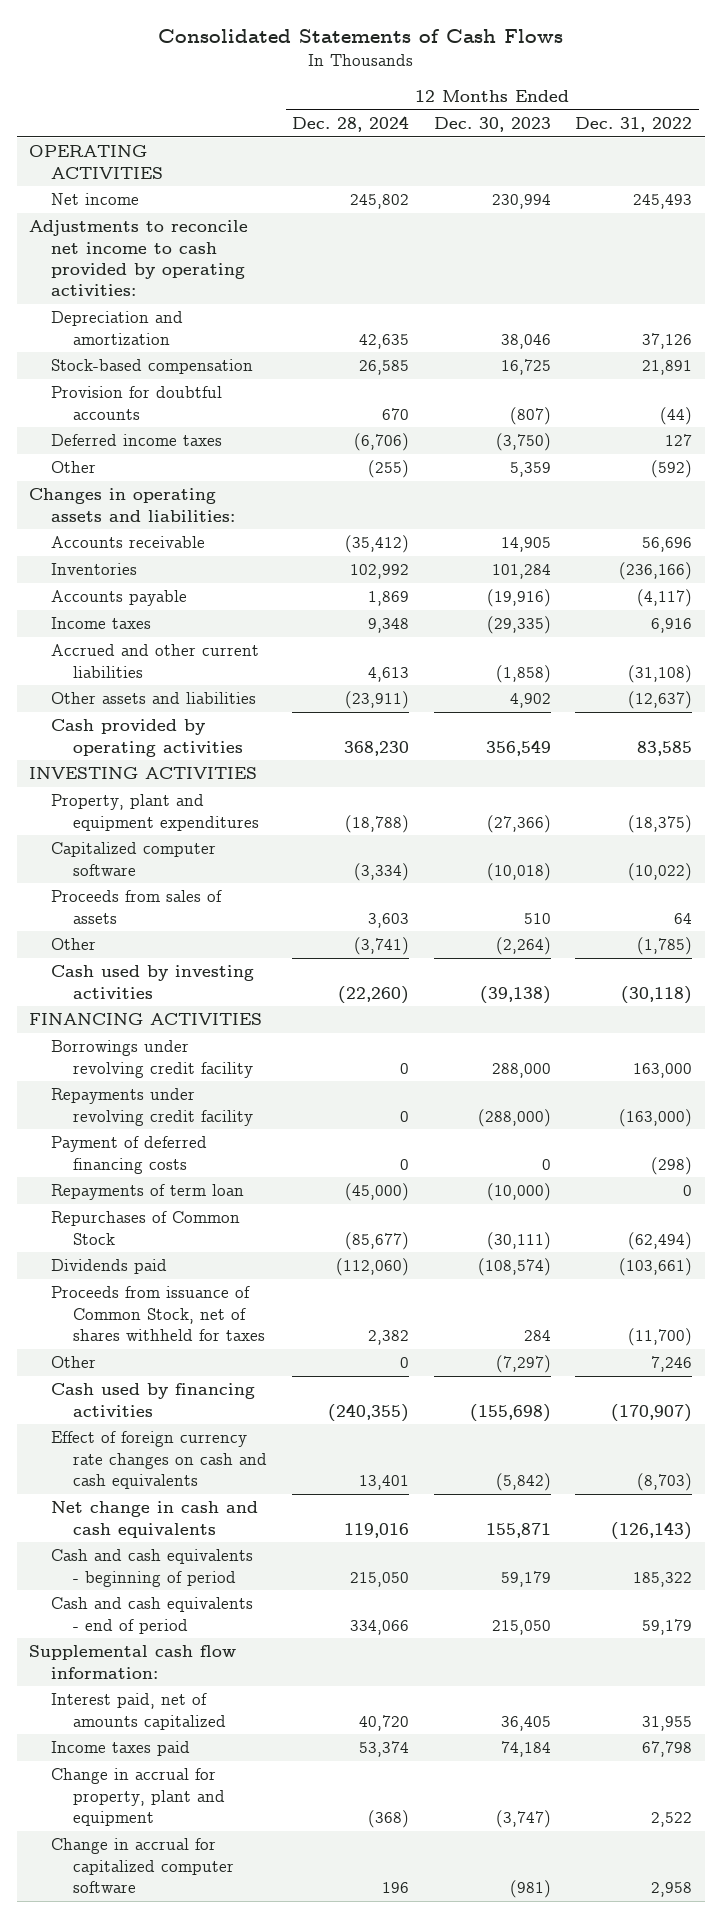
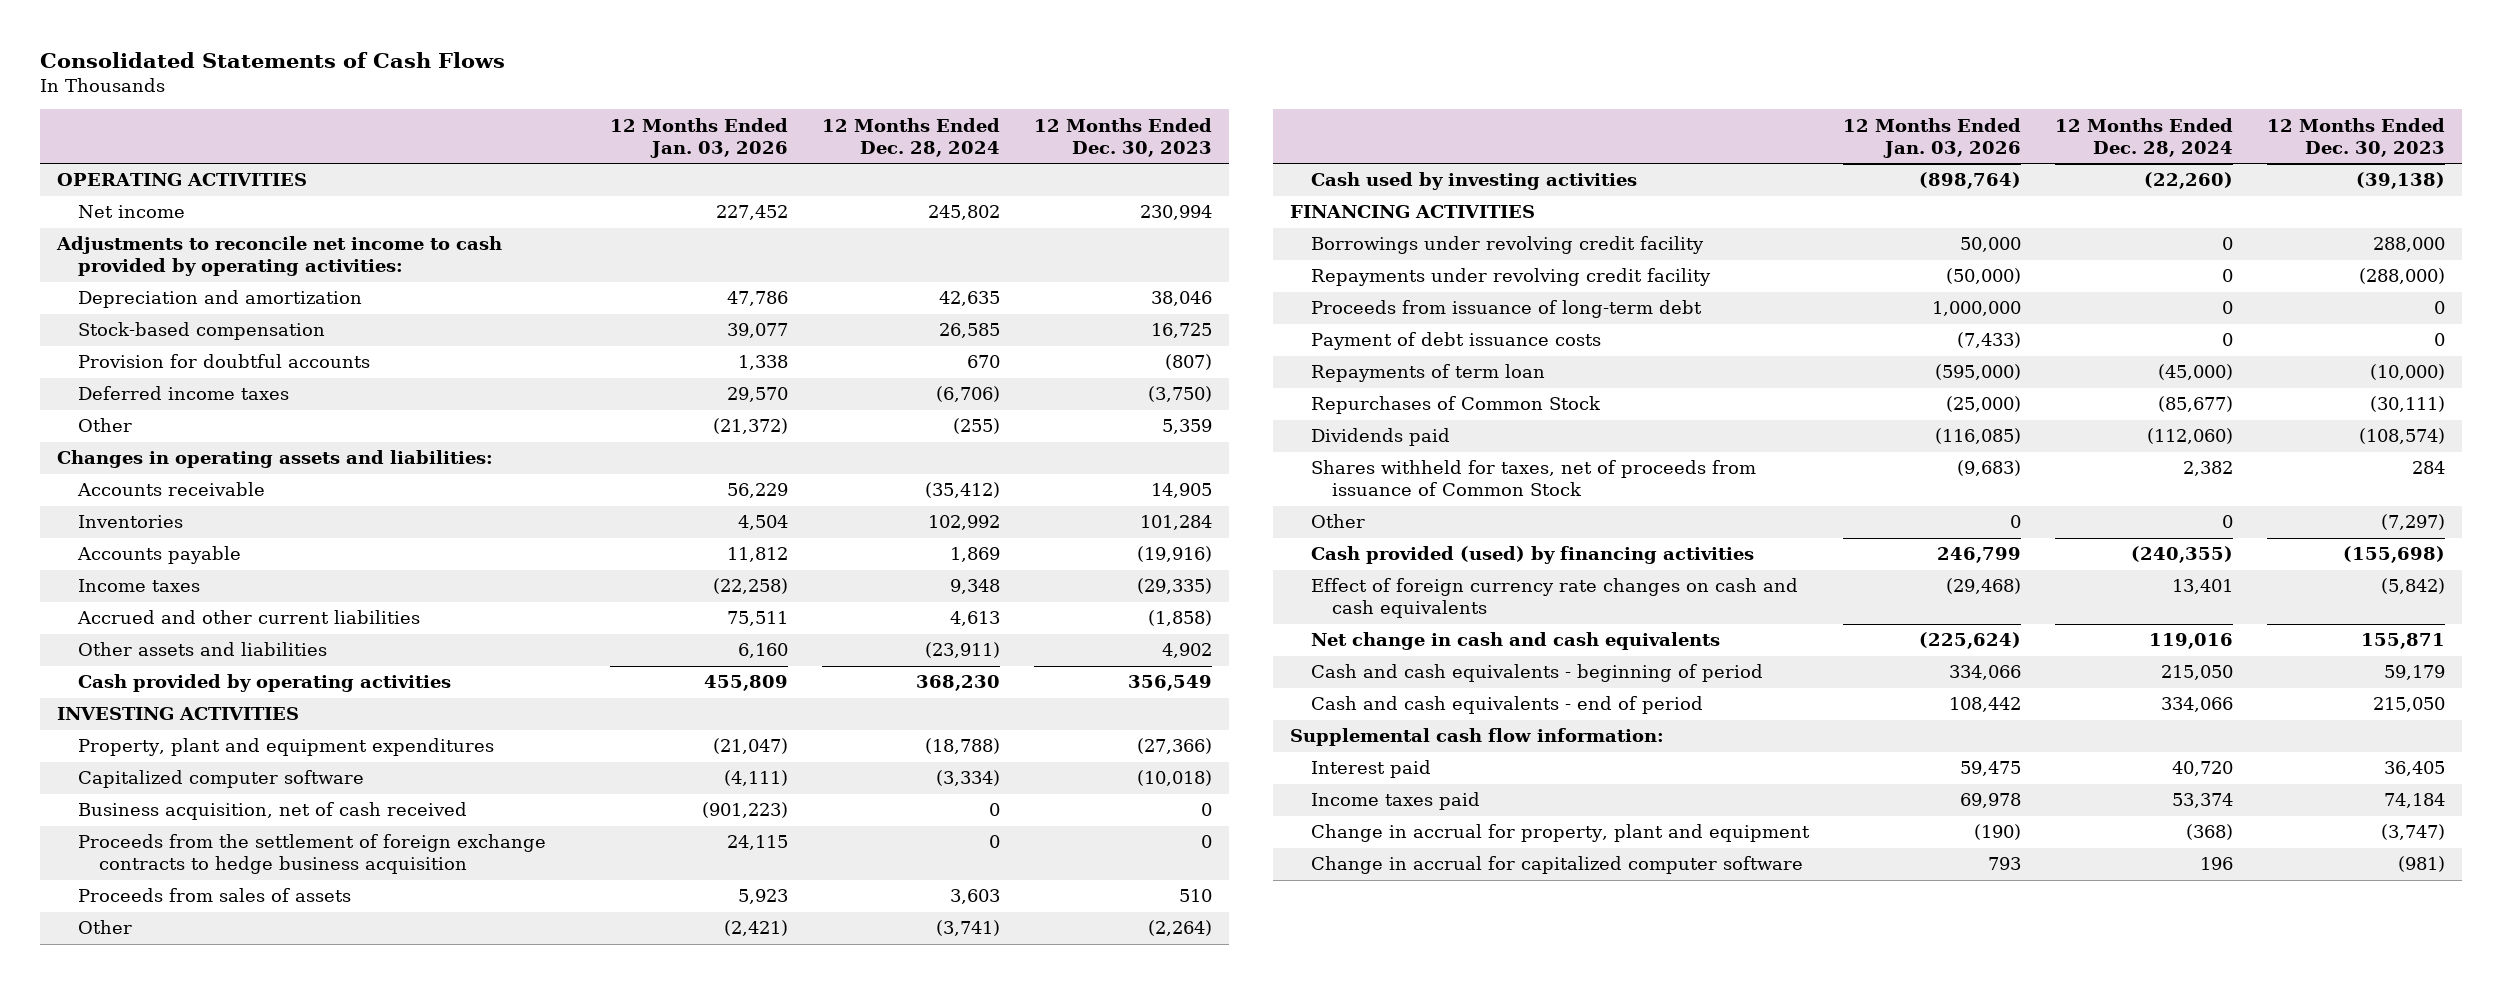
- | 12 Months Ended Dec. 28, 2024 | 12 Months Ended Dec. 30, 2023 | 12 Months Ended Dec. 31, 2022
+ | 12 Months Ended Jan. 03, 2026 | 12 Months Ended Dec. 28, 2024 | 12 Months Ended Dec. 30, 2023
+ Business acquisition, net of cash received | (901,223) | 0 | 0
+ Proceeds from the settlement of foreign exchange contracts to hedge business acquisition | 24,115 | 0 | 0
- Payment of deferred financing costs | 0 | 0 | (298)
+ Proceeds from issuance of long-term debt | 1,000,000 | 0 | 0
+ Payment of debt issuance costs | (7,433) | 0 | 0
- Proceeds from issuance of Common Stock, net of shares withheld for taxes | 2,382 | 284 | (11,700)
+ Shares withheld for taxes, net of proceeds from issuance of Common Stock | (9,683) | 2,382 | 284
- Cash used by financing activities | (240,355) | (155,698) | (170,907)
+ Cash provided (used) by financing activities | 246,799 | (240,355) | (155,698)
- Interest paid, net of amounts capitalized | 40,720 | 36,405 | 31,955
+ Interest paid | 59,475 | 40,720 | 36,405

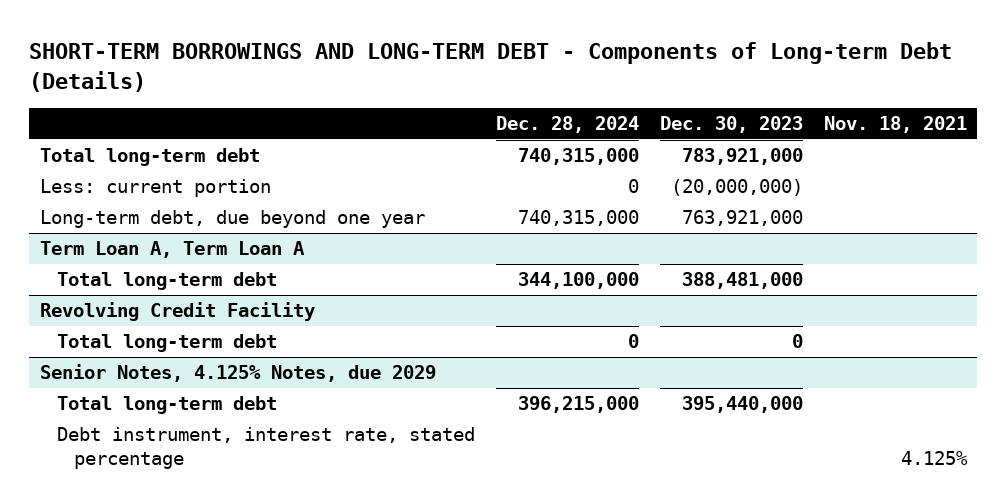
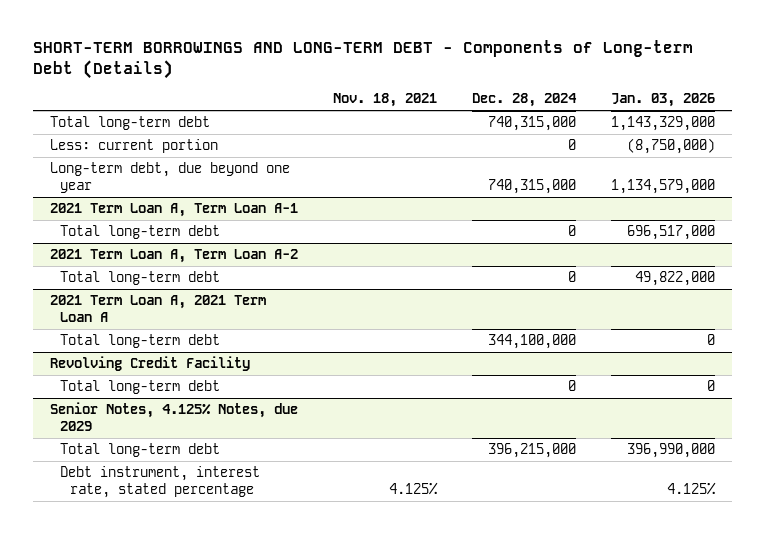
- | Dec. 28, 2024 | Dec. 30, 2023 | Nov. 18, 2021
+ | Nov. 18, 2021 | Dec. 28, 2024 | Jan. 03, 2026
- Term Loan A, Term Loan A
+ 2021 Term Loan A, Term Loan A-1
+ Total long-term debt | | 0 | 696,517,000
+ 2021 Term Loan A, Term Loan A-2
+ Total long-term debt | | 0 | 49,822,000
+ 2021 Term Loan A, 2021 Term Loan A

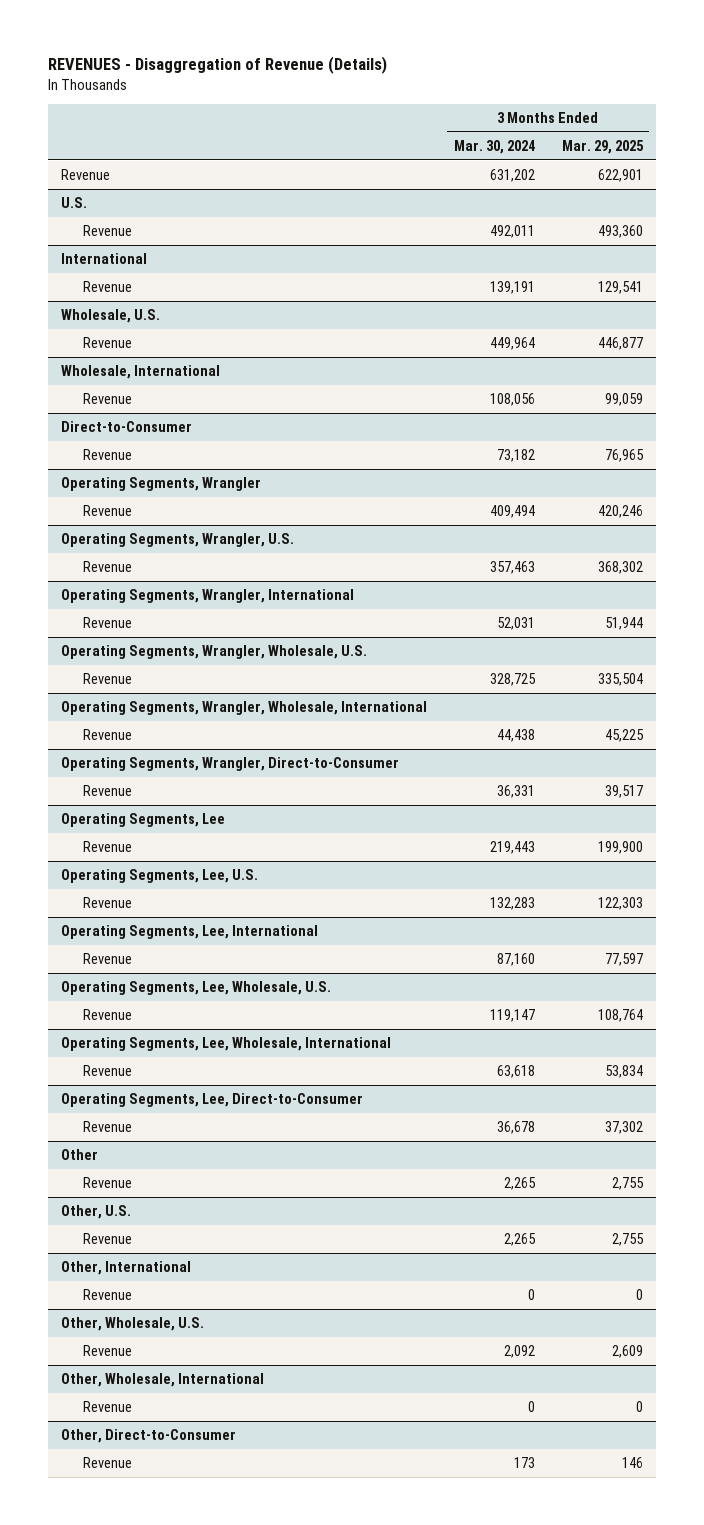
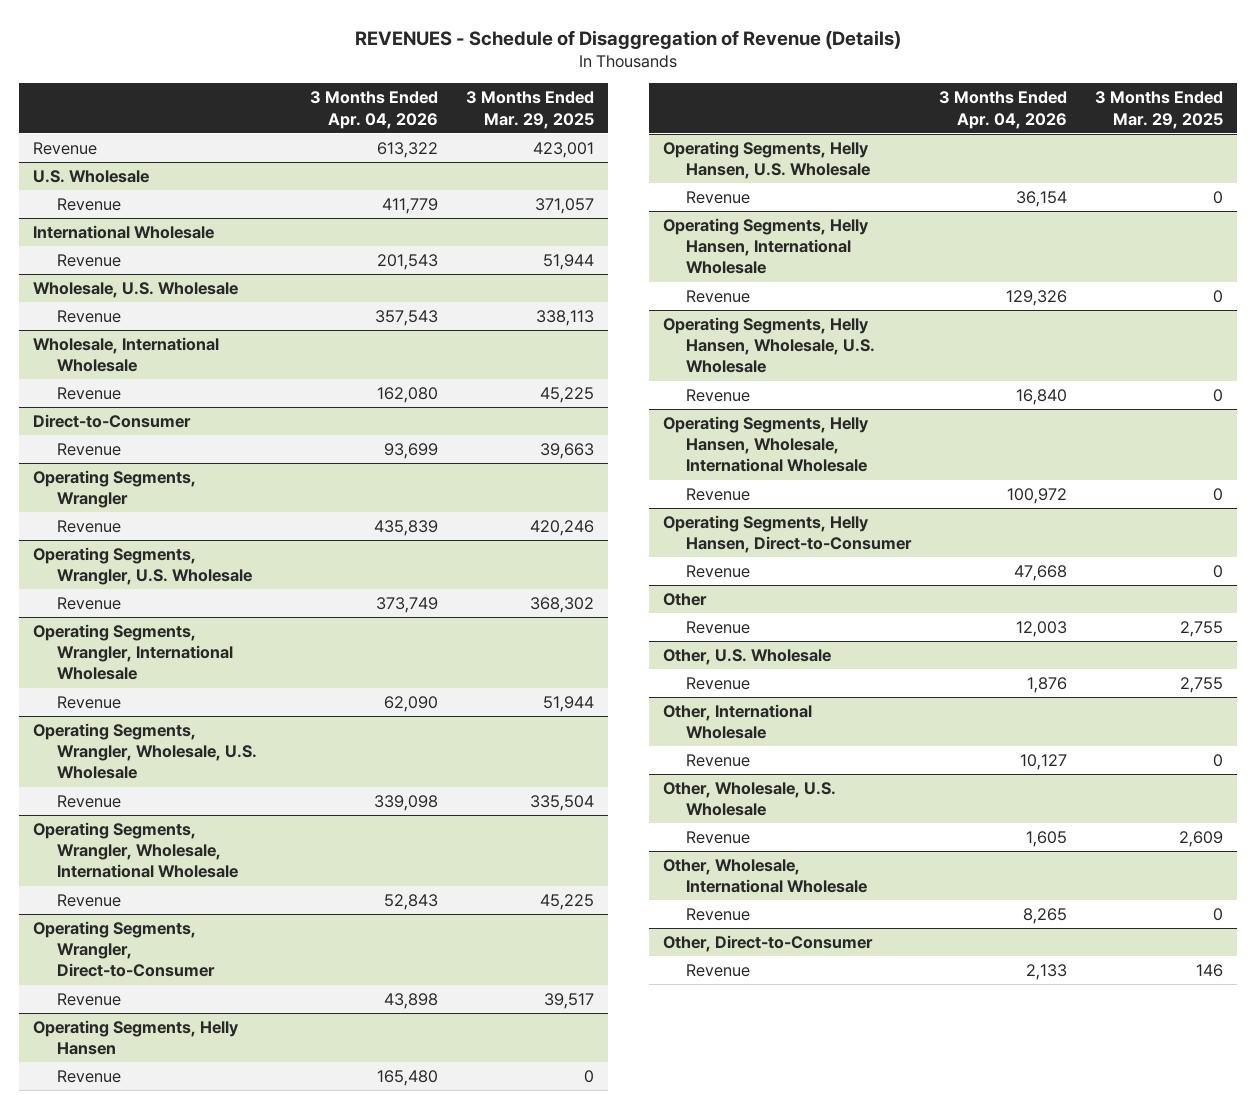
- REVENUES - Disaggregation of Revenue (Details)
+ REVENUES - Schedule of Disaggregation of Revenue (Details)
- | 3 Months Ended Mar. 30, 2024 | 3 Months Ended Mar. 29, 2025
+ | 3 Months Ended Apr. 04, 2026 | 3 Months Ended Mar. 29, 2025
- Revenue | 631,202 | 622,901
- U.S.
- Revenue | 492,011 | 493,360
- International
- Revenue | 139,191 | 129,541
- Wholesale, U.S.
- Revenue | 449,964 | 446,877
- Wholesale, International
- Revenue | 108,056 | 99,059
+ Revenue | 613,322 | 423,001
+ U.S. Wholesale
+ Revenue | 411,779 | 371,057
+ International Wholesale
+ Revenue | 201,543 | 51,944
+ Wholesale, U.S. Wholesale
+ Revenue | 357,543 | 338,113
+ Wholesale, International Wholesale
+ Revenue | 162,080 | 45,225
@ Direct-to-Consumer
- Revenue | 73,182 | 76,965
+ Revenue | 93,699 | 39,663
- Operating Segments, Wrangler, U.S.
+ Operating Segments, Wrangler, U.S. Wholesale
- Operating Segments, Wrangler, International
+ Operating Segments, Wrangler, International Wholesale
- Operating Segments, Wrangler, Wholesale, U.S.
+ Operating Segments, Wrangler, Wholesale, U.S. Wholesale
- Operating Segments, Wrangler, Wholesale, International
+ Operating Segments, Wrangler, Wholesale, International Wholesale
- Operating Segments, Lee
- Revenue | 219,443 | 199,900
- Operating Segments, Lee, U.S.
- Revenue | 132,283 | 122,303
- Operating Segments, Lee, International
- Revenue | 87,160 | 77,597
- Operating Segments, Lee, Wholesale, U.S.
- Revenue | 119,147 | 108,764
- Operating Segments, Lee, Wholesale, International
- Revenue | 63,618 | 53,834
- Operating Segments, Lee, Direct-to-Consumer
- Revenue | 36,678 | 37,302
+ Operating Segments, Helly Hansen
+ Revenue | 165,480 | 0
+ Operating Segments, Helly Hansen, U.S. Wholesale
+ Revenue | 36,154 | 0
+ Operating Segments, Helly Hansen, International Wholesale
+ Revenue | 129,326 | 0
+ Operating Segments, Helly Hansen, Wholesale, U.S. Wholesale
+ Revenue | 16,840 | 0
+ Operating Segments, Helly Hansen, Wholesale, International Wholesale
+ Revenue | 100,972 | 0
+ Operating Segments, Helly Hansen, Direct-to-Consumer
+ Revenue | 47,668 | 0
- Other, U.S.
+ Other, U.S. Wholesale
- Other, International
+ Other, International Wholesale
- Other, Wholesale, U.S.
+ Other, Wholesale, U.S. Wholesale
- Other, Wholesale, International
+ Other, Wholesale, International Wholesale

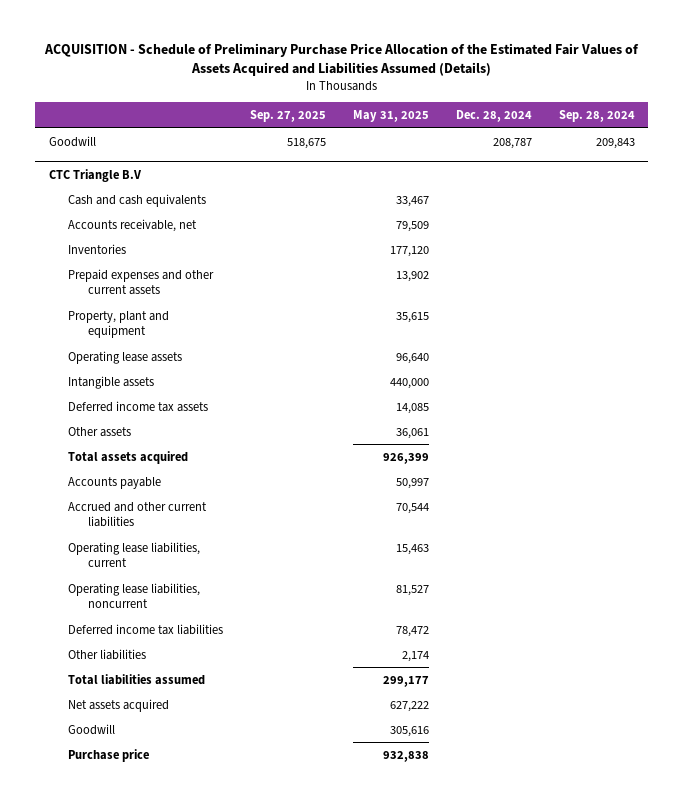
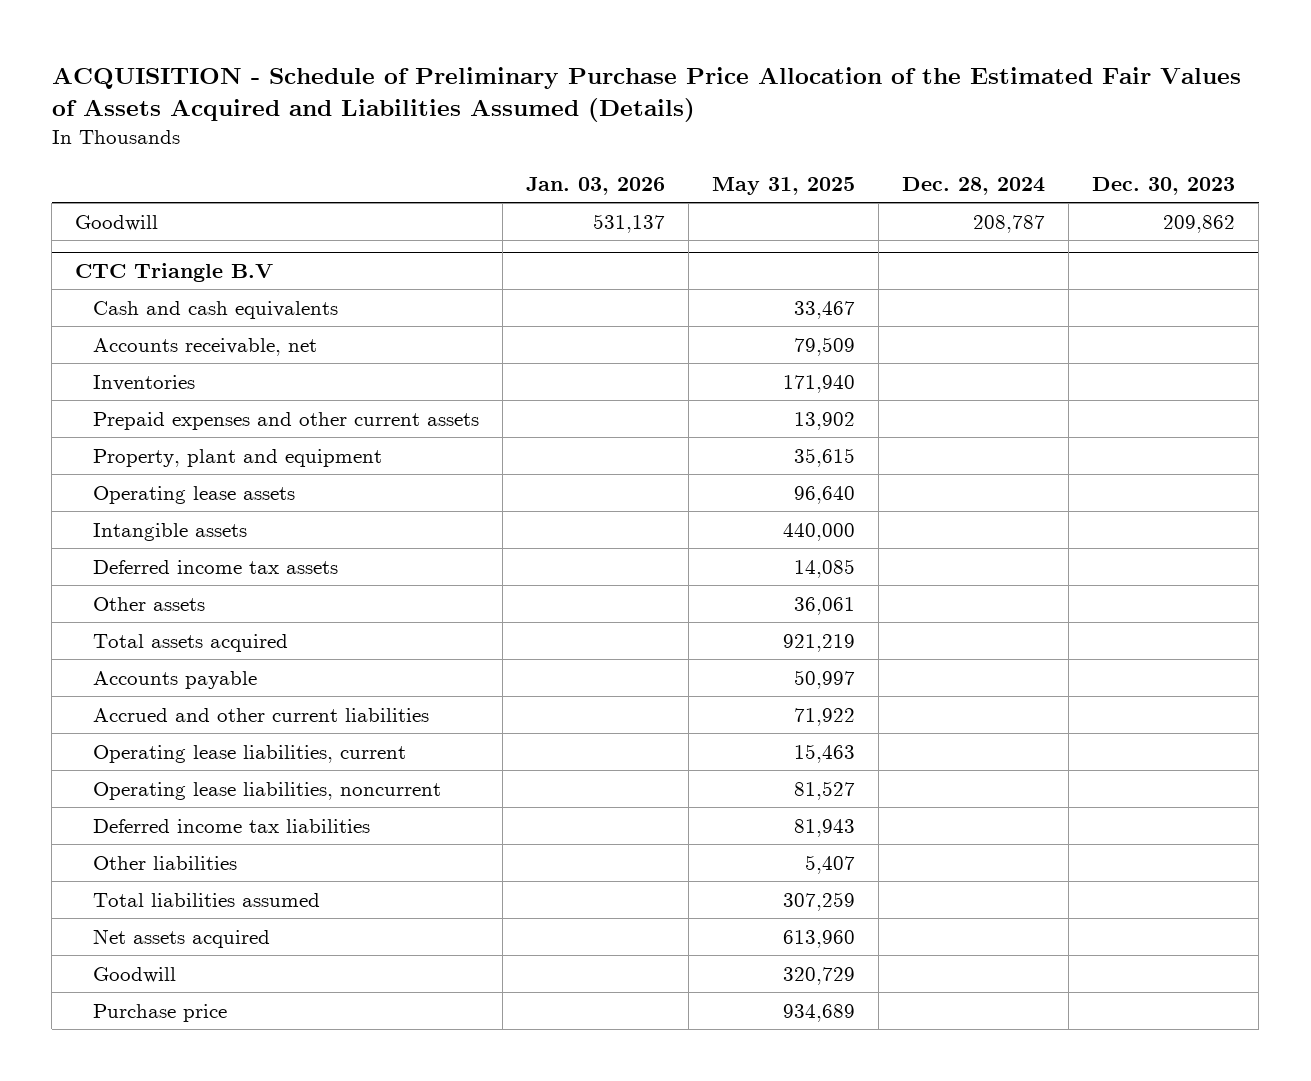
- | Sep. 27, 2025 | May 31, 2025 | Dec. 28, 2024 | Sep. 28, 2024
+ | Jan. 03, 2026 | May 31, 2025 | Dec. 28, 2024 | Dec. 30, 2023
@ CTC Triangle B.V
- Inventories | | 177,120 | |
+ Inventories | | 171,940 | |
- Total assets acquired | | 926,399 | |
+ Total assets acquired | | 921,219 | |
- Accrued and other current liabilities | | 70,544 | |
+ Accrued and other current liabilities | | 71,922 | |
- Deferred income tax liabilities | | 78,472 | |
- Other liabilities | | 2,174 | |
- Total liabilities assumed | | 299,177 | |
- Net assets acquired | | 627,222 | |
- Goodwill | | 305,616 | |
- Purchase price | | 932,838 | |
+ Deferred income tax liabilities | | 81,943 | |
+ Other liabilities | | 5,407 | |
+ Total liabilities assumed | | 307,259 | |
+ Net assets acquired | | 613,960 | |
+ Goodwill | | 320,729 | |
+ Purchase price | | 934,689 | |

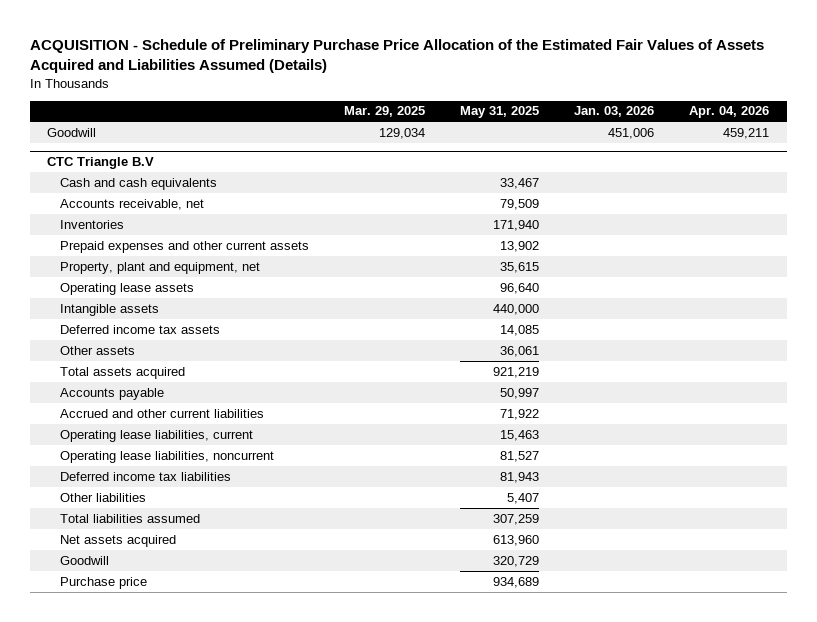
- | Jan. 03, 2026 | May 31, 2025 | Dec. 28, 2024 | Dec. 30, 2023
+ | Mar. 29, 2025 | May 31, 2025 | Jan. 03, 2026 | Apr. 04, 2026
- Goodwill | 531,137 | | 208,787 | 209,862
+ Goodwill | 129,034 | | 451,006 | 459,211
@ CTC Triangle B.V
- Property, plant and equipment | | 35,615 | |
+ Property, plant and equipment, net | | 35,615 | |

